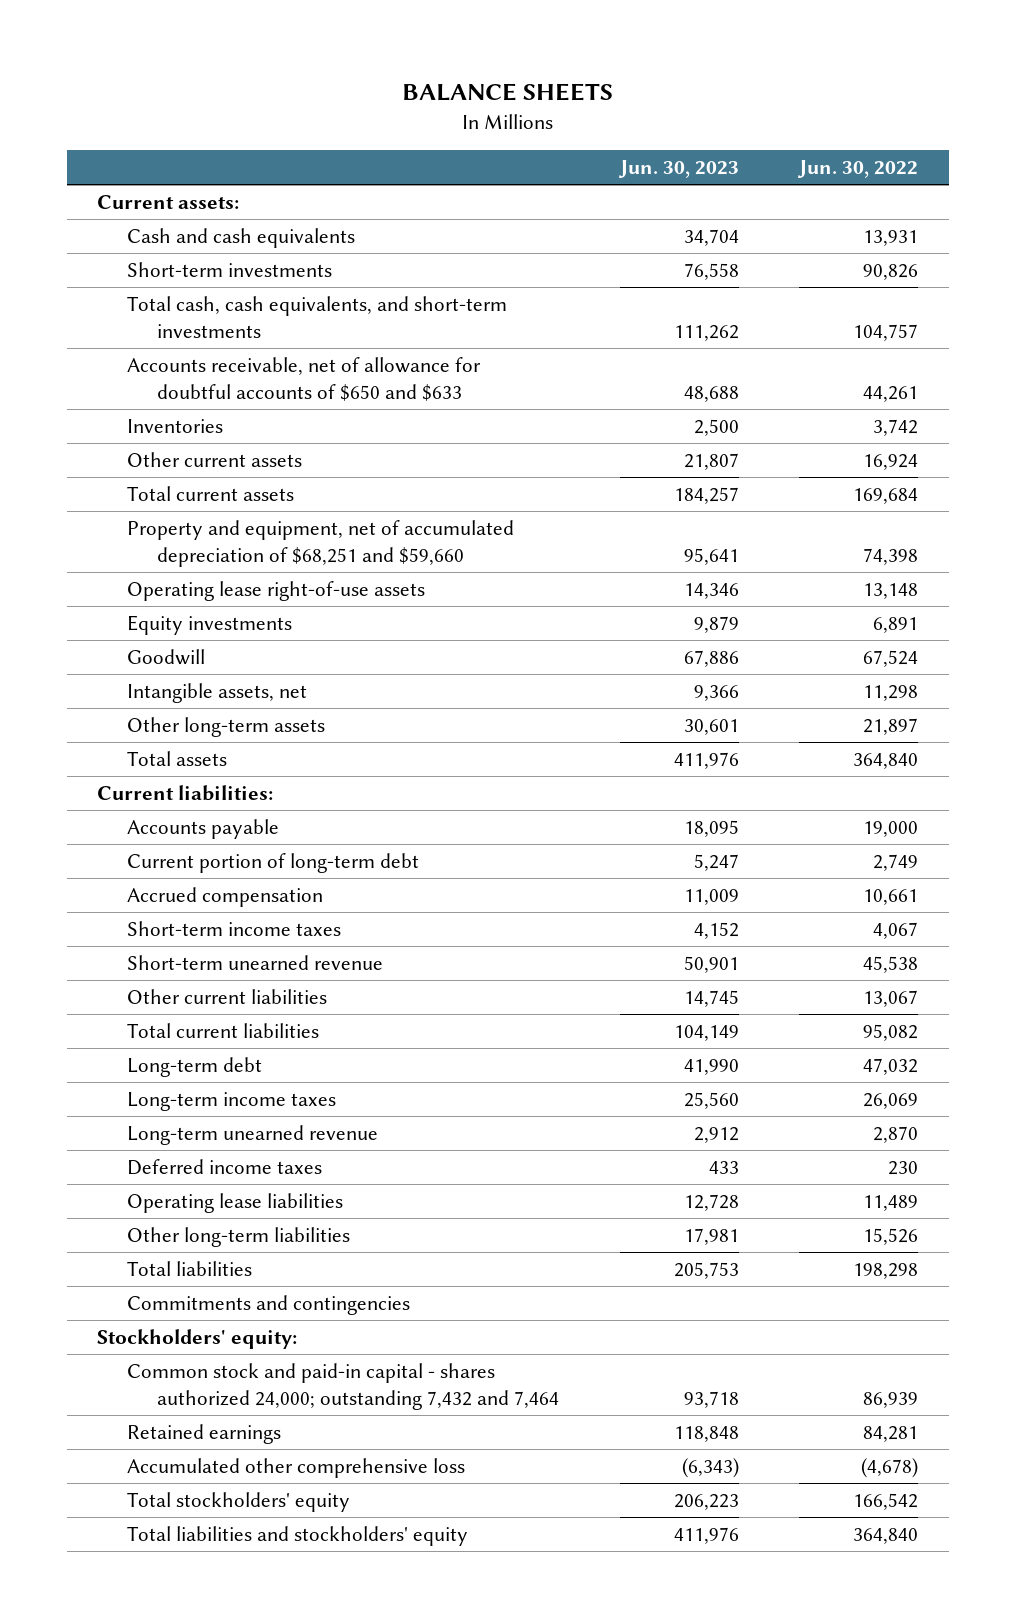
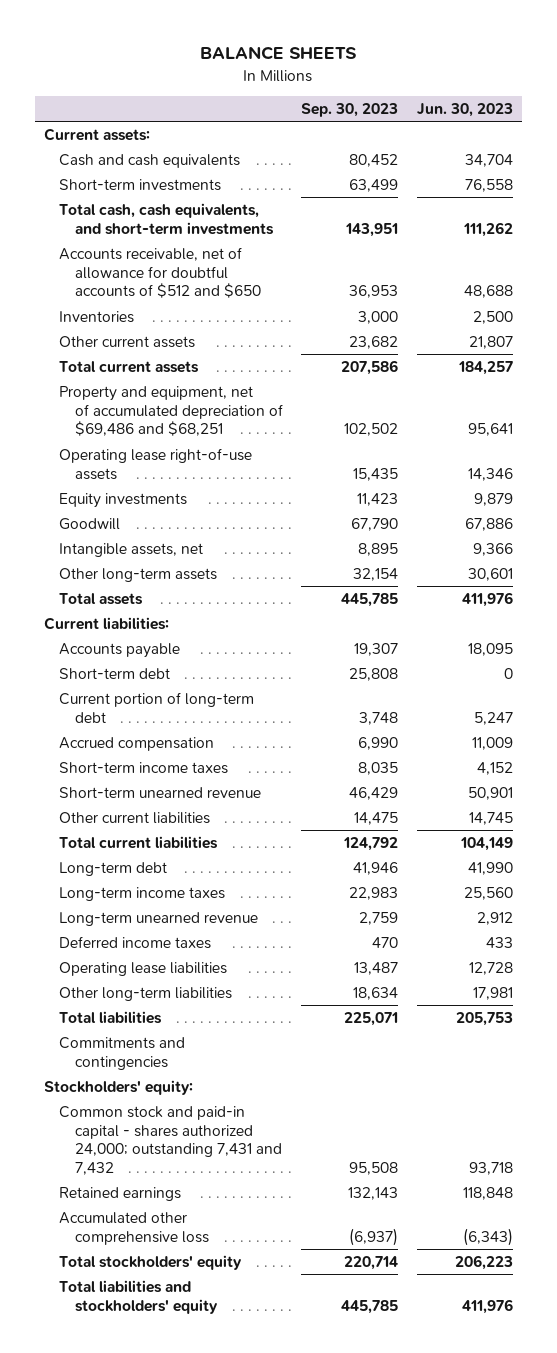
- | Jun. 30, 2023 | Jun. 30, 2022
+ | Sep. 30, 2023 | Jun. 30, 2023
- Accounts receivable, net of allowance for doubtful accounts of $650 and $633 | 48,688 | 44,261
+ Accounts receivable, net of allowance for doubtful accounts of $512 and $650 | 36,953 | 48,688
- Property and equipment, net of accumulated depreciation of $68,251 and $59,660 | 95,641 | 74,398
+ Property and equipment, net of accumulated depreciation of $69,486 and $68,251 | 102,502 | 95,641
+ Short-term debt | 25,808 | 0
- Common stock and paid-in capital - shares authorized 24,000; outstanding 7,432 and 7,464 | 93,718 | 86,939
+ Common stock and paid-in capital - shares authorized 24,000; outstanding 7,431 and 7,432 | 95,508 | 93,718

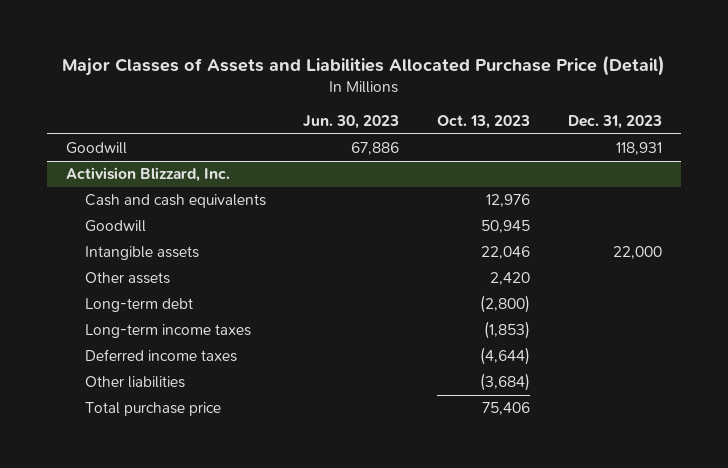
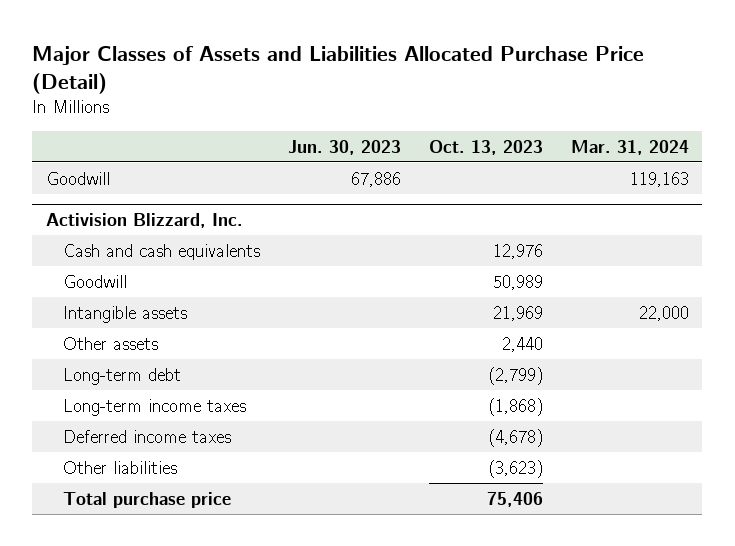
- | Jun. 30, 2023 | Oct. 13, 2023 | Dec. 31, 2023
+ | Jun. 30, 2023 | Oct. 13, 2023 | Mar. 31, 2024
@ Activision Blizzard, Inc.
- Goodwill | | 50,945 |
- Intangible assets | | 22,046 | 22,000
- Other assets | | 2,420 |
- Long-term debt | | (2,800) |
- Long-term income taxes | | (1,853) |
- Deferred income taxes | | (4,644) |
- Other liabilities | | (3,684) |
+ Goodwill | | 50,989 |
+ Intangible assets | | 21,969 | 22,000
+ Other assets | | 2,440 |
+ Long-term debt | | (2,799) |
+ Long-term income taxes | | (1,868) |
+ Deferred income taxes | | (4,678) |
+ Other liabilities | | (3,623) |

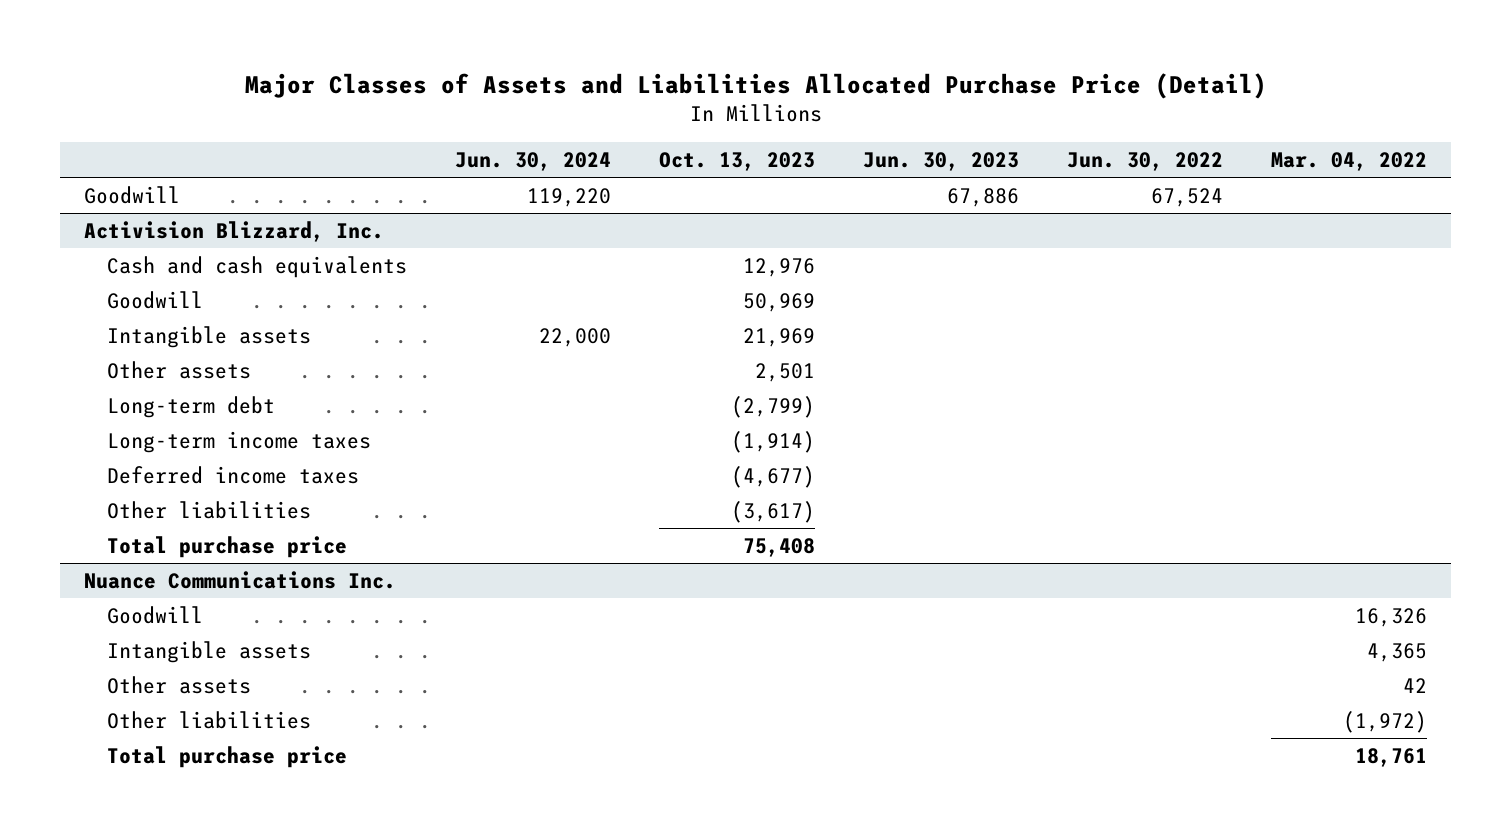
- | Jun. 30, 2023 | Oct. 13, 2023 | Mar. 31, 2024
+ | Jun. 30, 2024 | Oct. 13, 2023 | Jun. 30, 2023 | Jun. 30, 2022 | Mar. 04, 2022
@ Activision Blizzard, Inc.
- Goodwill | | 50,989 |
+ Goodwill | | 50,969 | | |
- Other assets | | 2,440 |
+ Other assets | | 2,501 | | |
- Long-term income taxes | | (1,868) |
- Deferred income taxes | | (4,678) |
- Other liabilities | | (3,623) |
- Total purchase price | | 75,406 |
+ Long-term income taxes | | (1,914) | | |
+ Deferred income taxes | | (4,677) | | |
+ Other liabilities | | (3,617) | | |
+ Total purchase price | | 75,408 | | |
+ Nuance Communications Inc.
+ Goodwill | | | | | 16,326
+ Intangible assets | | | | | 4,365
+ Other assets | | | | | 42
+ Other liabilities | | | | | (1,972)
+ Total purchase price | | | | | 18,761

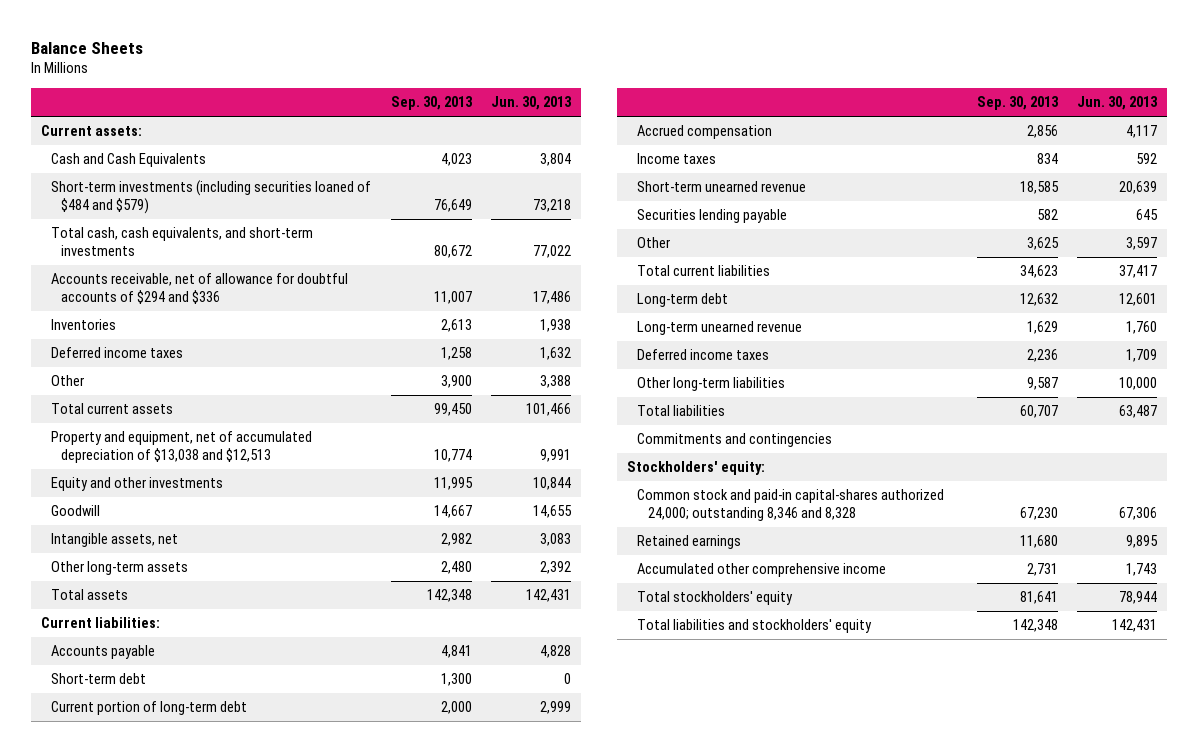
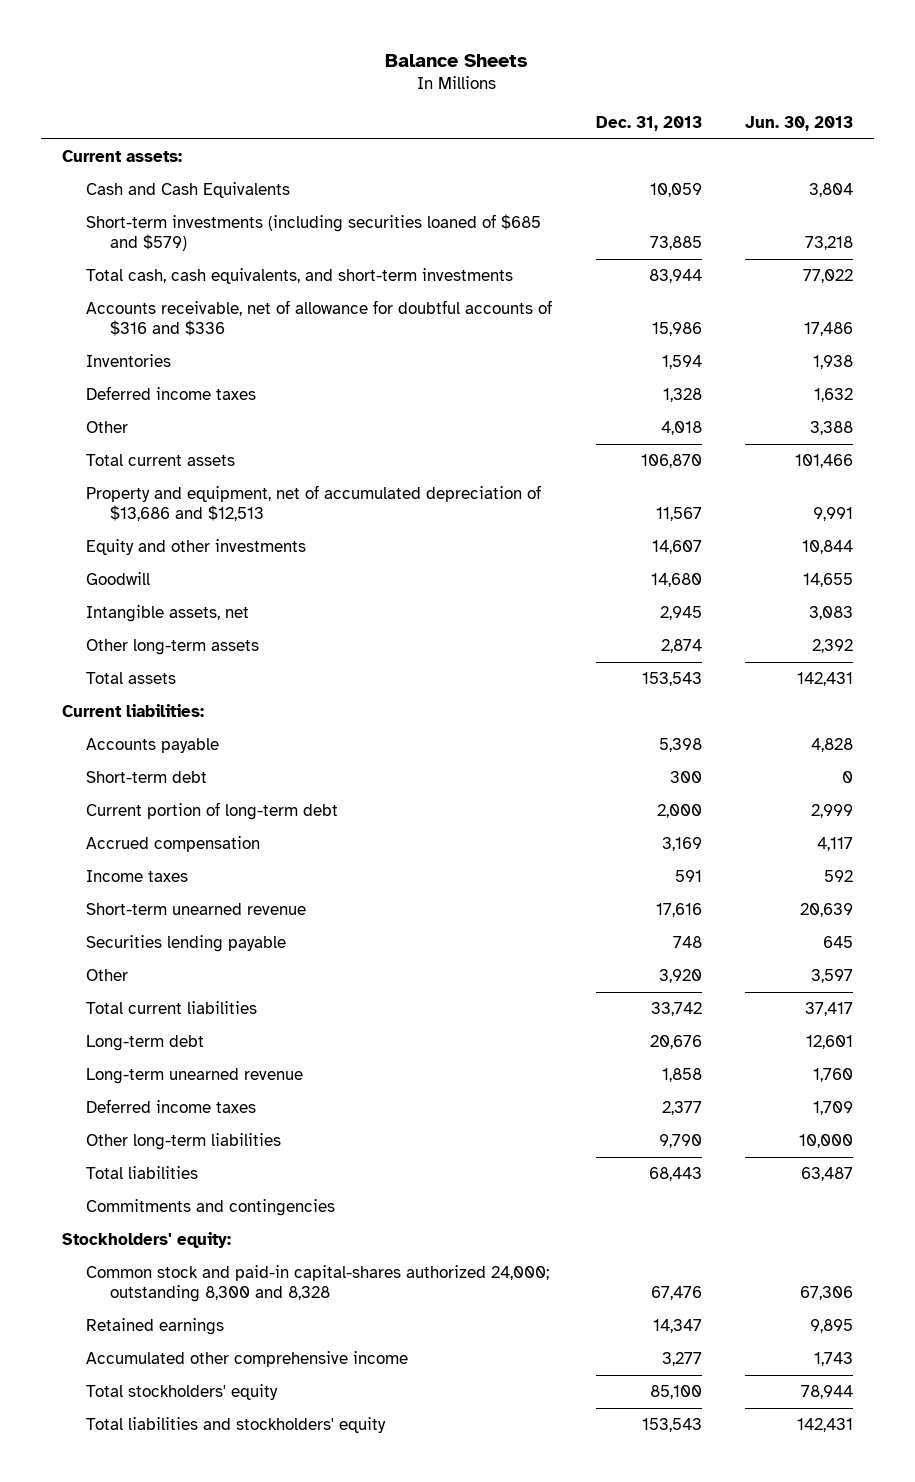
- | Sep. 30, 2013 | Jun. 30, 2013
+ | Dec. 31, 2013 | Jun. 30, 2013
- Short-term investments (including securities loaned of $484 and $579) | 76,649 | 73,218
+ Short-term investments (including securities loaned of $685 and $579) | 73,885 | 73,218
- Accounts receivable, net of allowance for doubtful accounts of $294 and $336 | 11,007 | 17,486
+ Accounts receivable, net of allowance for doubtful accounts of $316 and $336 | 15,986 | 17,486
- Property and equipment, net of accumulated depreciation of $13,038 and $12,513 | 10,774 | 9,991
+ Property and equipment, net of accumulated depreciation of $13,686 and $12,513 | 11,567 | 9,991
- Common stock and paid-in capital-shares authorized 24,000; outstanding 8,346 and 8,328 | 67,230 | 67,306
+ Common stock and paid-in capital-shares authorized 24,000; outstanding 8,300 and 8,328 | 67,476 | 67,306

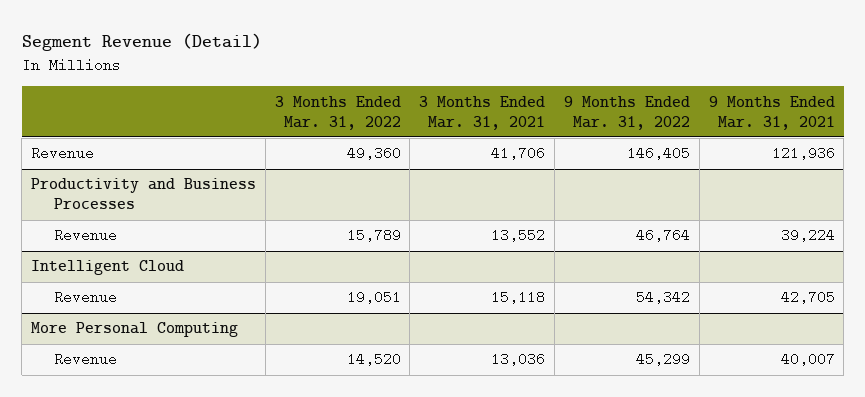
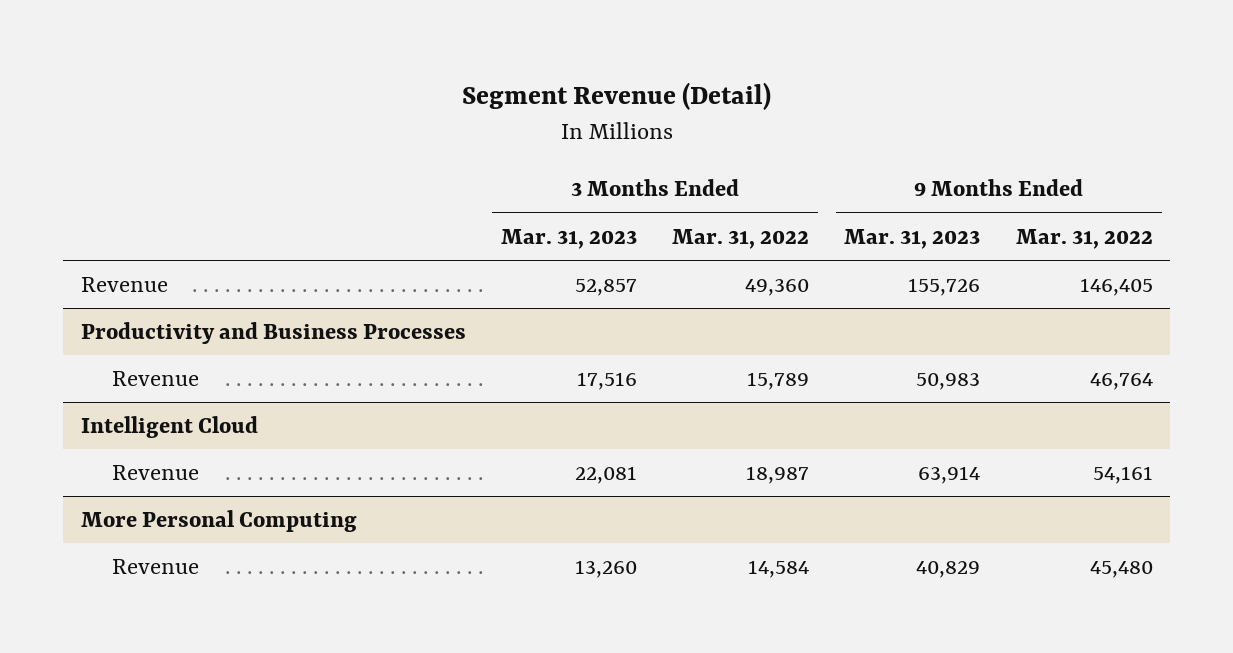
- | 3 Months Ended Mar. 31, 2022 | 3 Months Ended Mar. 31, 2021 | 9 Months Ended Mar. 31, 2022 | 9 Months Ended Mar. 31, 2021
+ | 3 Months Ended Mar. 31, 2023 | 3 Months Ended Mar. 31, 2022 | 9 Months Ended Mar. 31, 2023 | 9 Months Ended Mar. 31, 2022
@ Intelligent Cloud
- Revenue | 19,051 | 15,118 | 54,342 | 42,705
+ Revenue | 22,081 | 18,987 | 63,914 | 54,161
@ More Personal Computing
- Revenue | 14,520 | 13,036 | 45,299 | 40,007
+ Revenue | 13,260 | 14,584 | 40,829 | 45,480

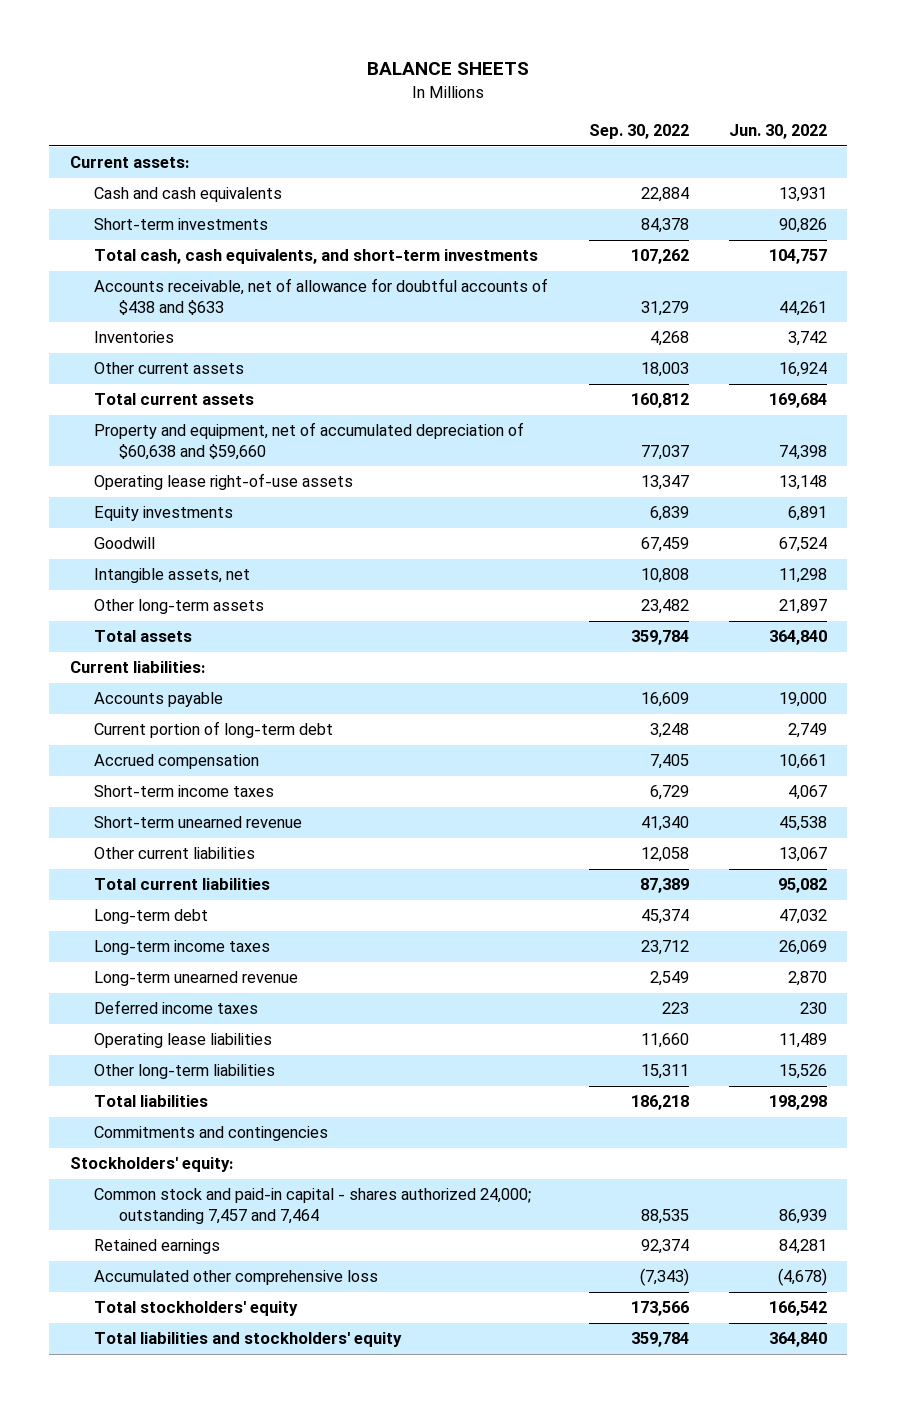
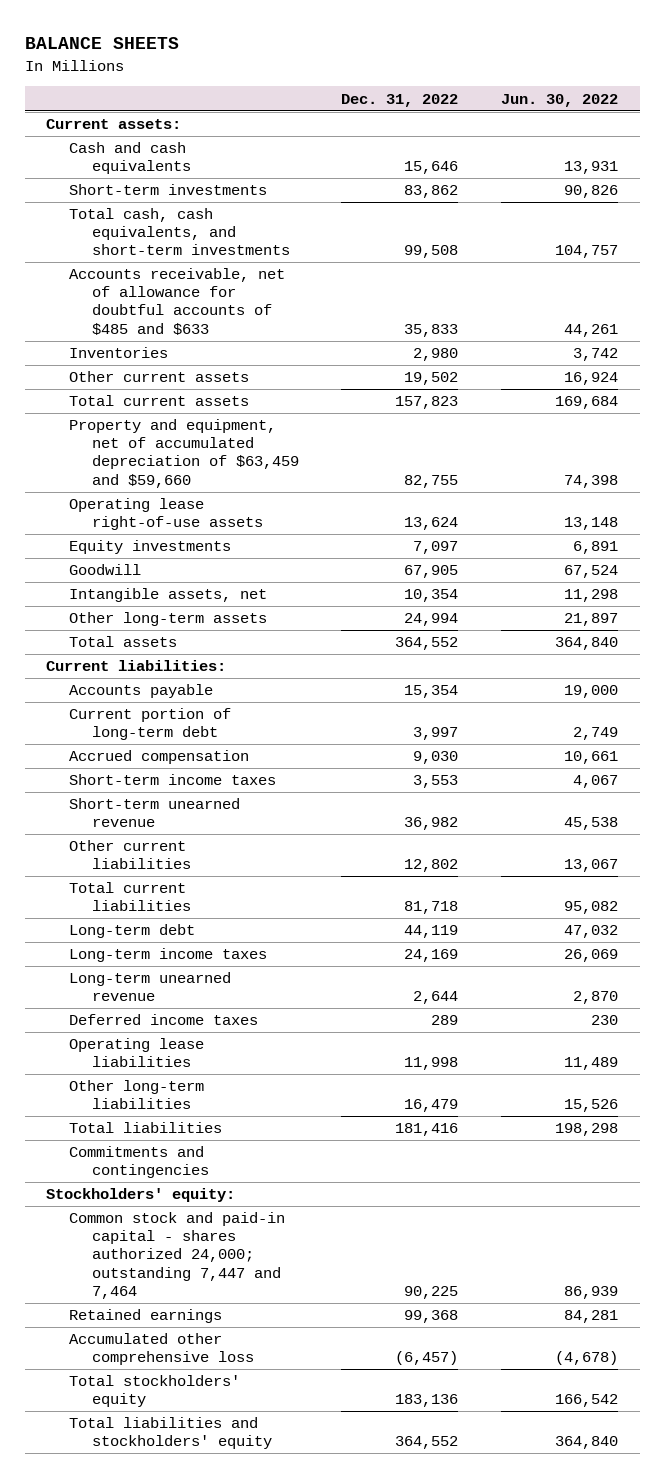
- | Sep. 30, 2022 | Jun. 30, 2022
+ | Dec. 31, 2022 | Jun. 30, 2022
- Accounts receivable, net of allowance for doubtful accounts of $438 and $633 | 31,279 | 44,261
+ Accounts receivable, net of allowance for doubtful accounts of $485 and $633 | 35,833 | 44,261
- Property and equipment, net of accumulated depreciation of $60,638 and $59,660 | 77,037 | 74,398
+ Property and equipment, net of accumulated depreciation of $63,459 and $59,660 | 82,755 | 74,398
- Common stock and paid-in capital - shares authorized 24,000; outstanding 7,457 and 7,464 | 88,535 | 86,939
+ Common stock and paid-in capital - shares authorized 24,000; outstanding 7,447 and 7,464 | 90,225 | 86,939

